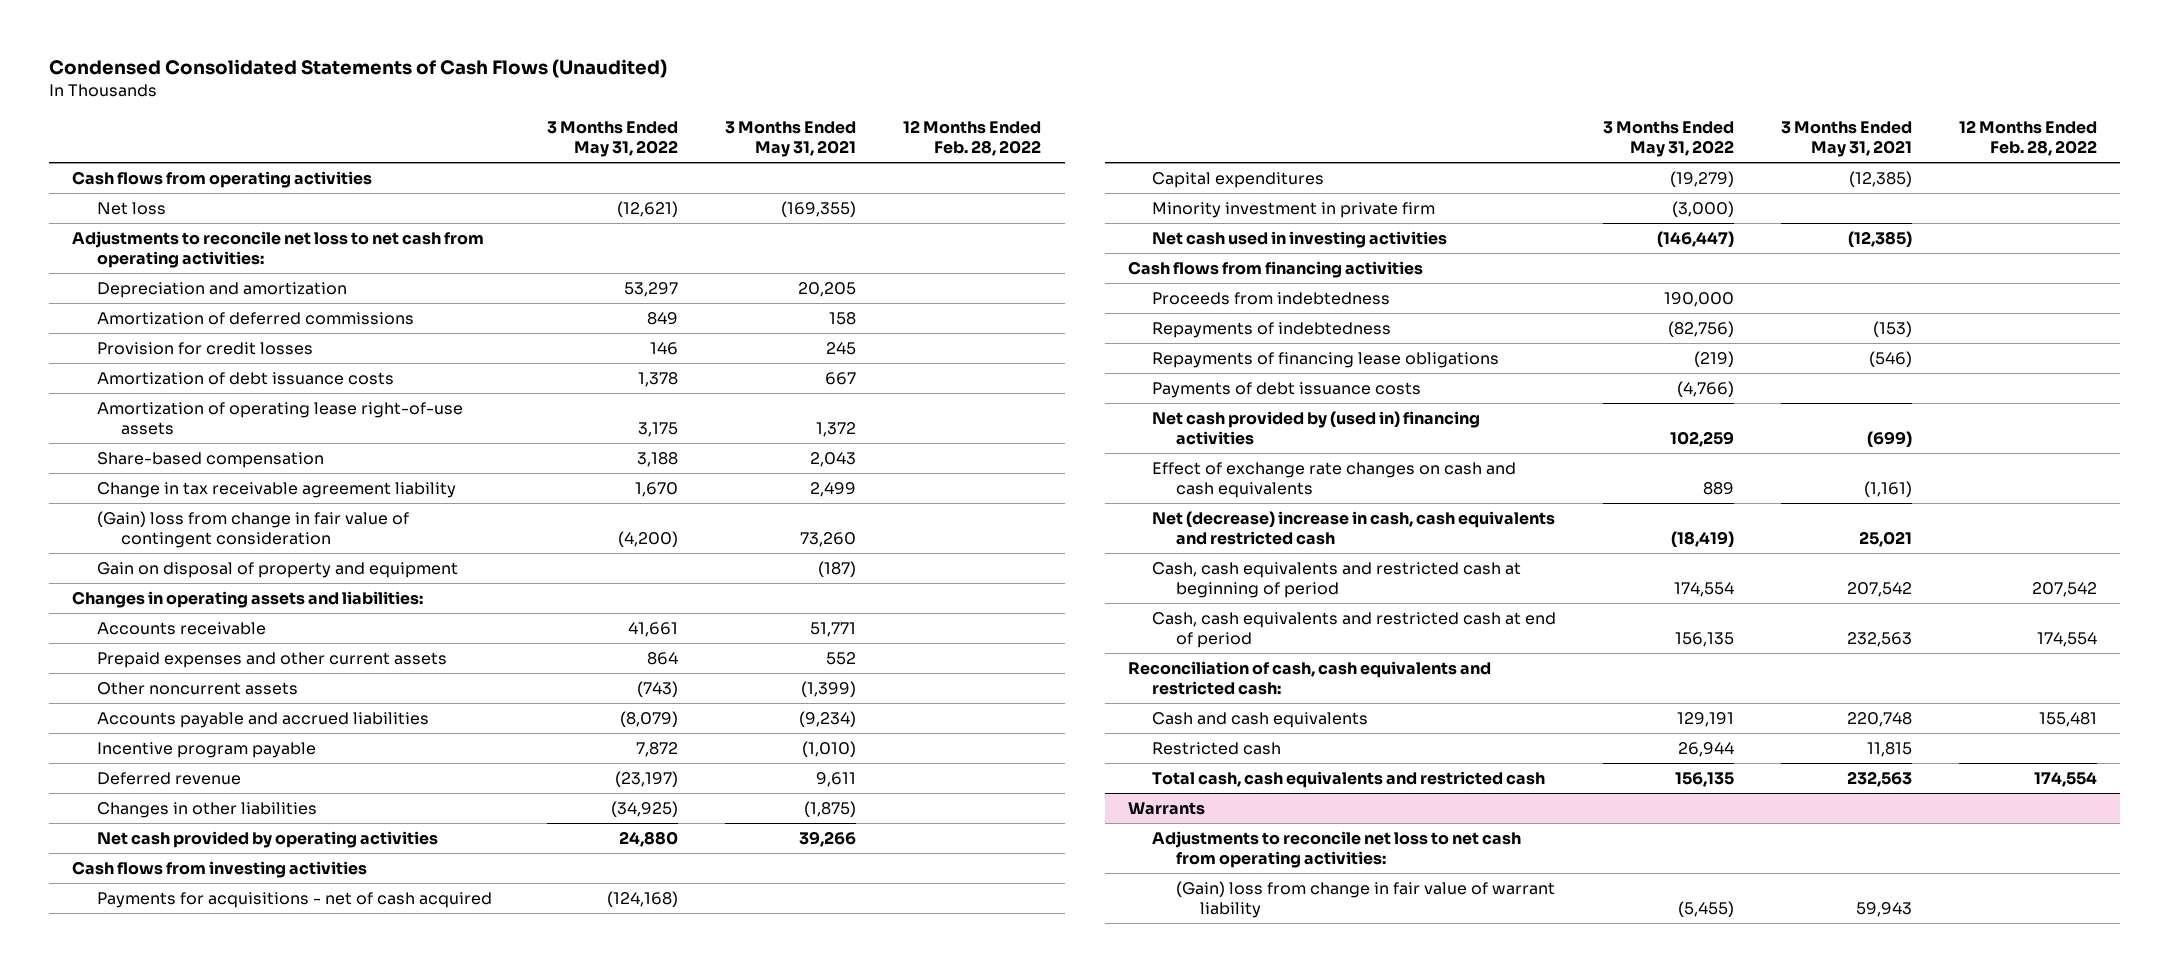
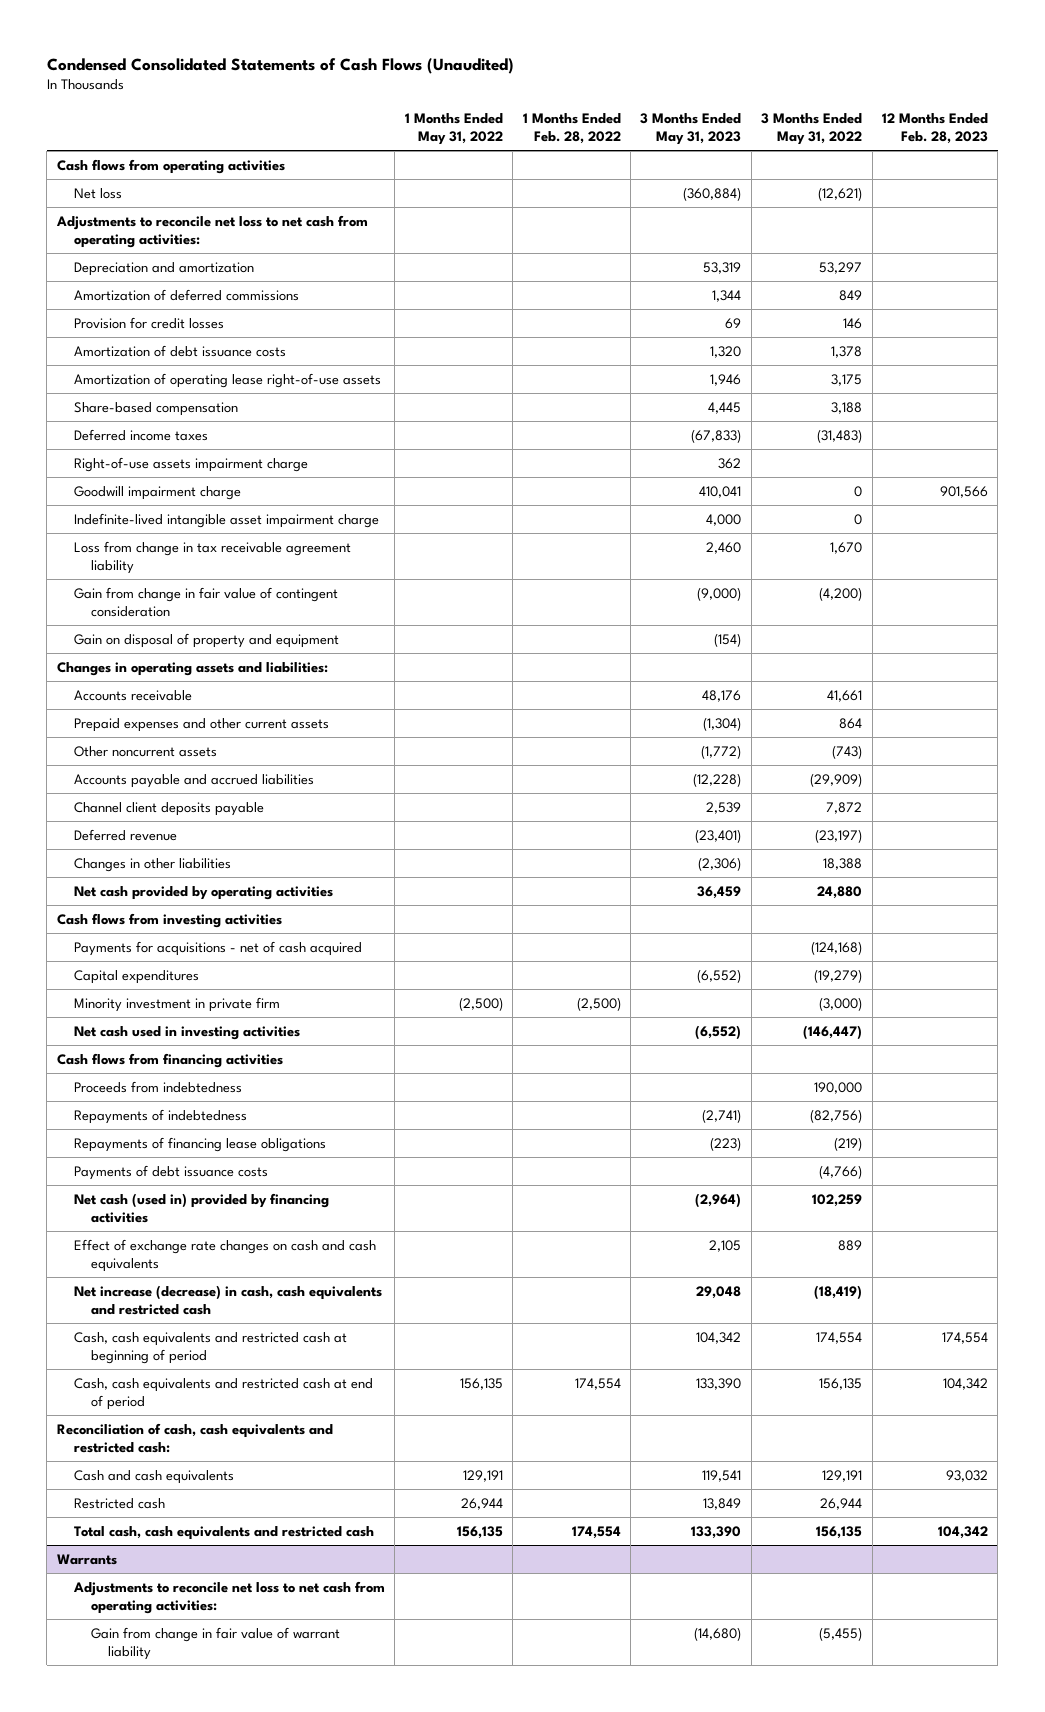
- | 3 Months Ended May 31, 2022 | 3 Months Ended May 31, 2021 | 12 Months Ended Feb. 28, 2022
+ | 1 Months Ended May 31, 2022 | 1 Months Ended Feb. 28, 2022 | 3 Months Ended May 31, 2023 | 3 Months Ended May 31, 2022 | 12 Months Ended Feb. 28, 2023
- Change in tax receivable agreement liability | 1,670 | 2,499 |
- (Gain) loss from change in fair value of contingent consideration | (4,200) | 73,260 |
+ Deferred income taxes | | | (67,833) | (31,483) |
+ Right-of-use assets impairment charge | | | 362 | |
+ Goodwill impairment charge | | | 410,041 | 0 | 901,566
+ Indefinite-lived intangible asset impairment charge | | | 4,000 | 0 |
+ Loss from change in tax receivable agreement liability | | | 2,460 | 1,670 |
+ Gain from change in fair value of contingent consideration | | | (9,000) | (4,200) |
- Accounts payable and accrued liabilities | (8,079) | (9,234) |
- Incentive program payable | 7,872 | (1,010) |
+ Accounts payable and accrued liabilities | | | (12,228) | (29,909) |
+ Channel client deposits payable | | | 2,539 | 7,872 |
- Changes in other liabilities | (34,925) | (1,875) |
+ Changes in other liabilities | | | (2,306) | 18,388 |
- Net cash provided by (used in) financing activities | 102,259 | (699) |
+ Net cash (used in) provided by financing activities | | | (2,964) | 102,259 |
- Net (decrease) increase in cash, cash equivalents and restricted cash | (18,419) | 25,021 |
+ Net increase (decrease) in cash, cash equivalents and restricted cash | | | 29,048 | (18,419) |
@ Warrants
- (Gain) loss from change in fair value of warrant liability | (5,455) | 59,943 |
+ Gain from change in fair value of warrant liability | | | (14,680) | (5,455) |

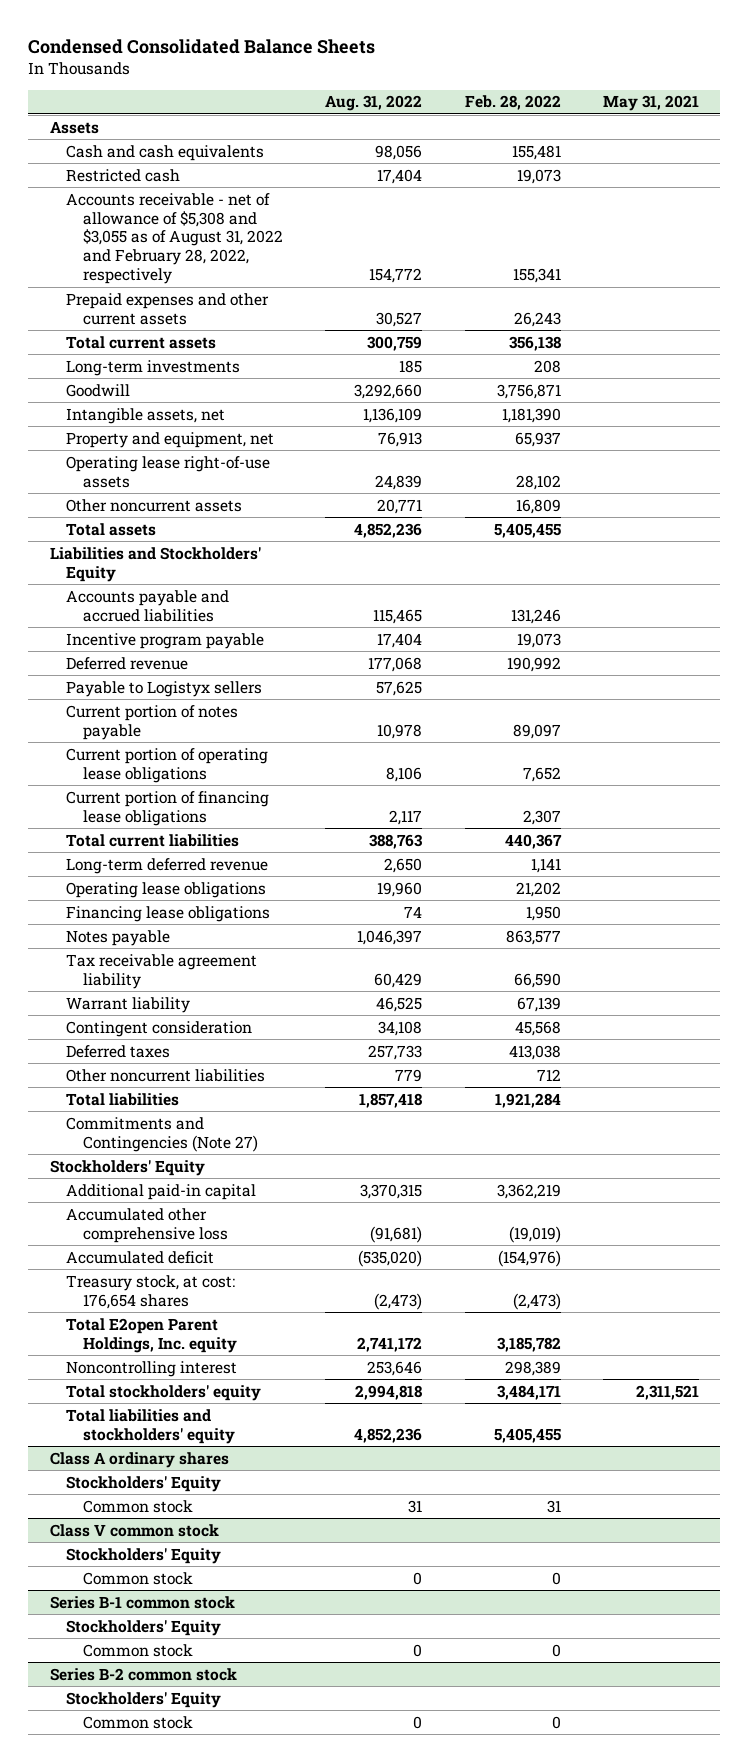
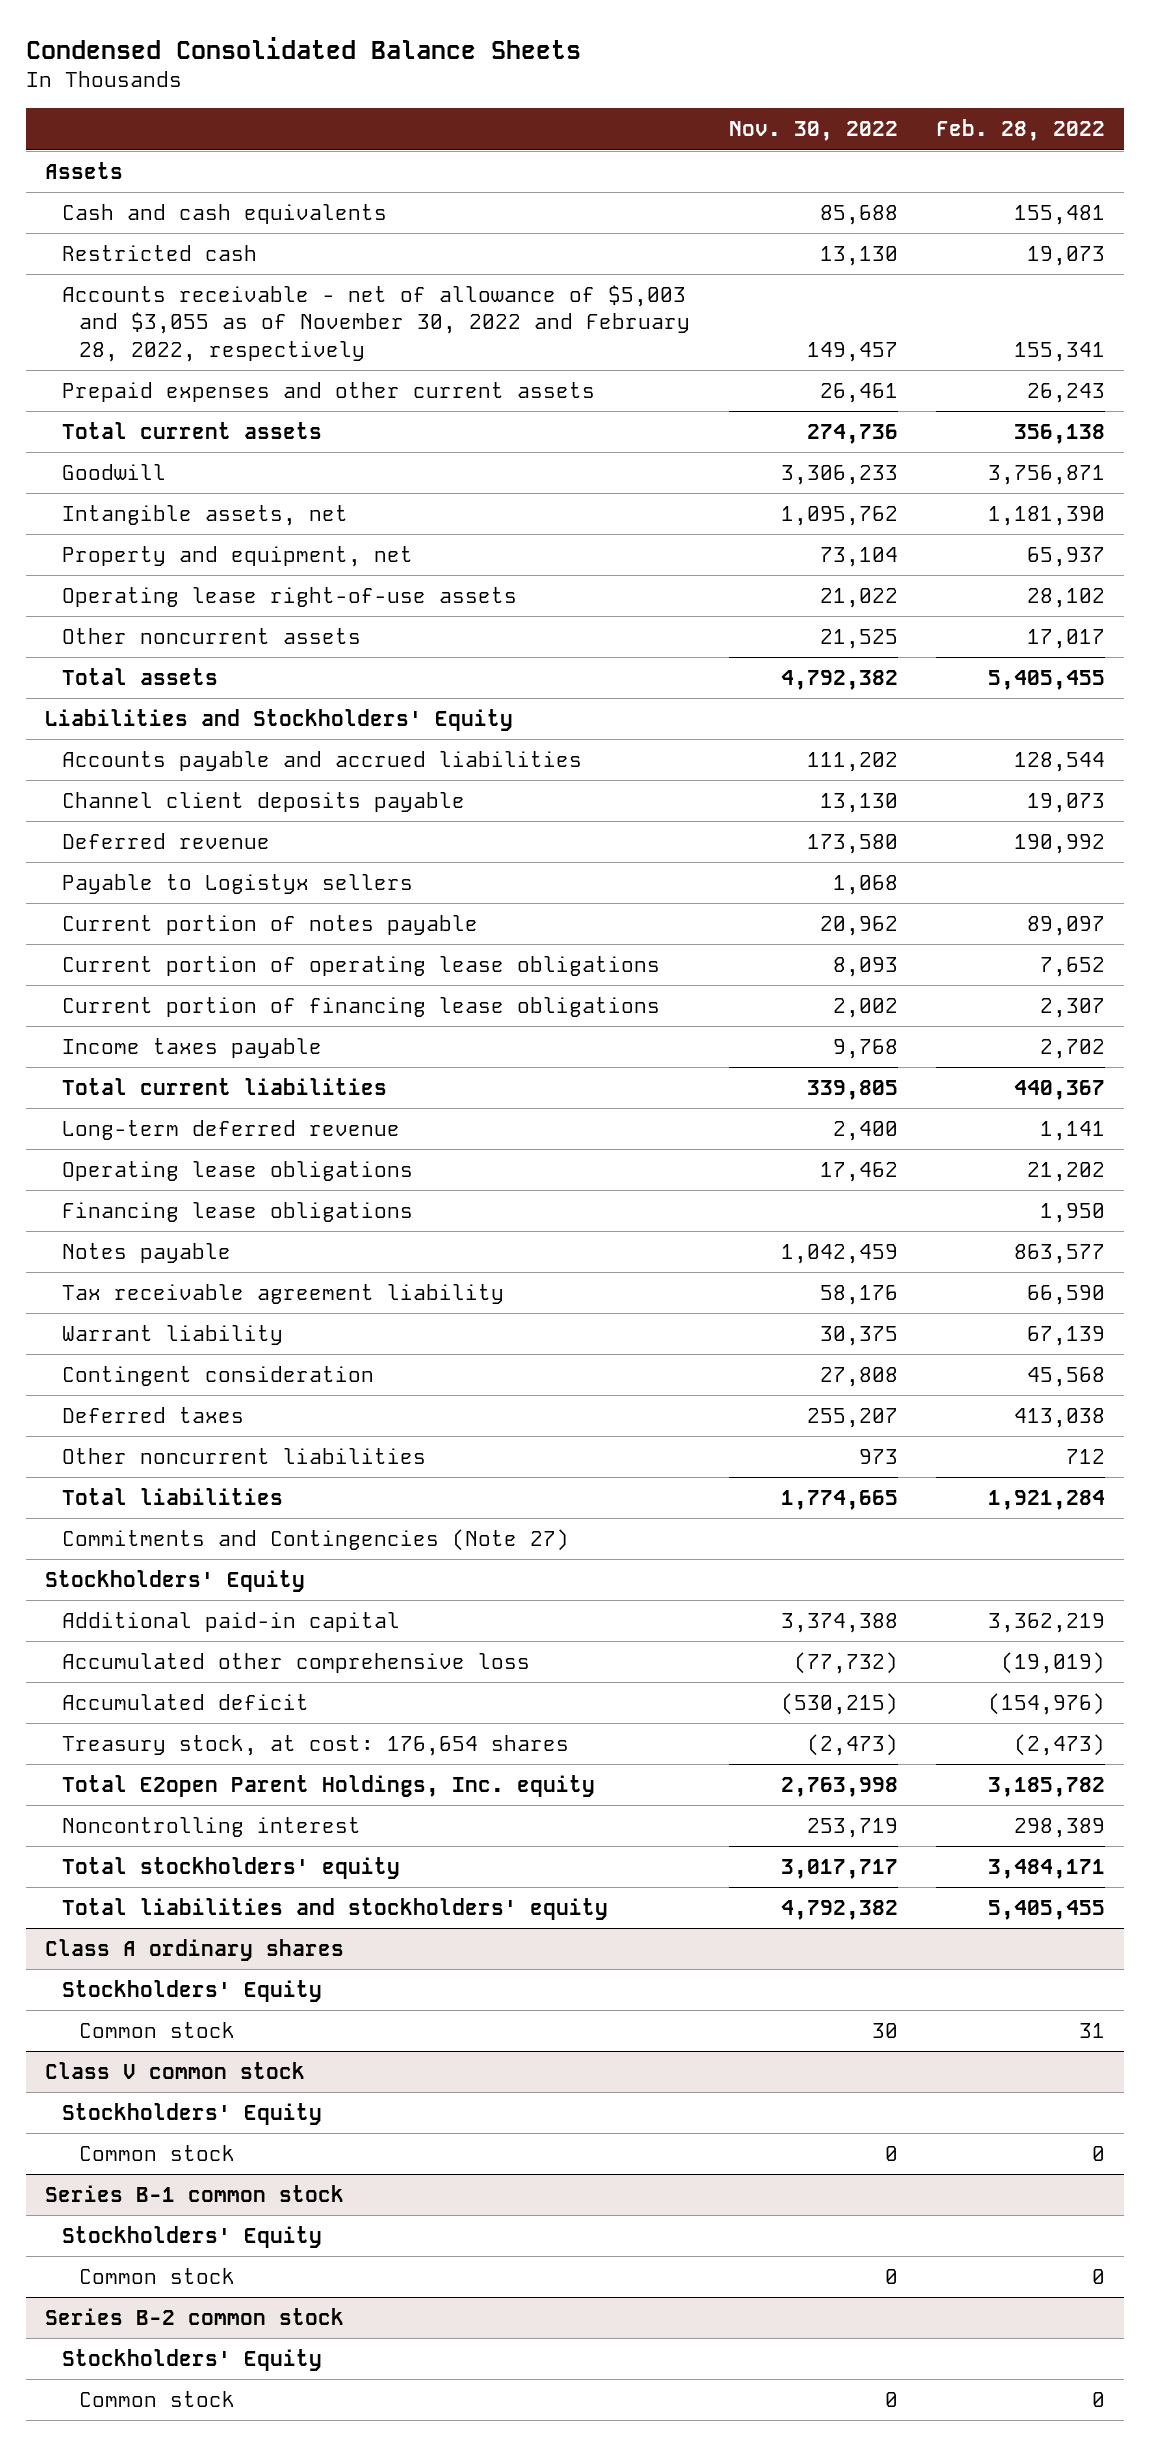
- | Aug. 31, 2022 | Feb. 28, 2022 | May 31, 2021
+ | Nov. 30, 2022 | Feb. 28, 2022
- Accounts receivable - net of allowance of $5,308 and $3,055 as of August 31, 2022 and February 28, 2022, respectively | 154,772 | 155,341 |
+ Accounts receivable - net of allowance of $5,003 and $3,055 as of November 30, 2022 and February 28, 2022, respectively | 149,457 | 155,341
- Long-term investments | 185 | 208 |
- Other noncurrent assets | 20,771 | 16,809 |
+ Other noncurrent assets | 21,525 | 17,017
- Accounts payable and accrued liabilities | 115,465 | 131,246 |
- Incentive program payable | 17,404 | 19,073 |
+ Accounts payable and accrued liabilities | 111,202 | 128,544
+ Channel client deposits payable | 13,130 | 19,073
+ Income taxes payable | 9,768 | 2,702

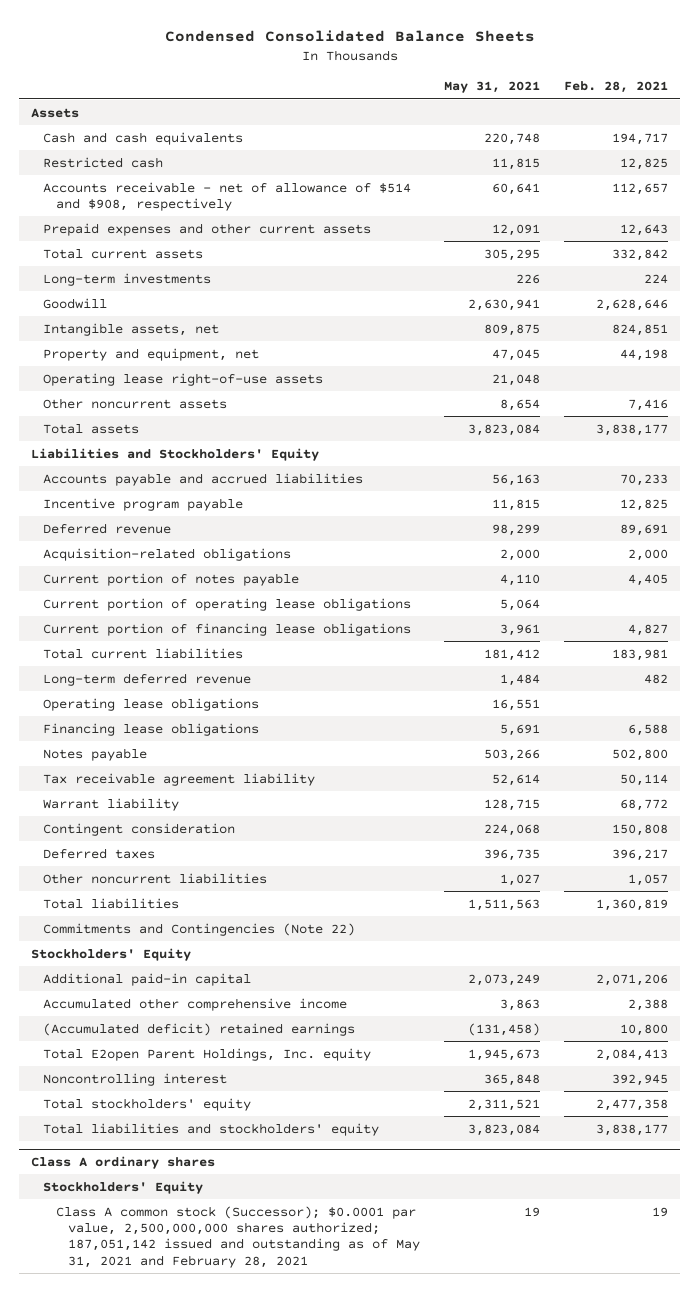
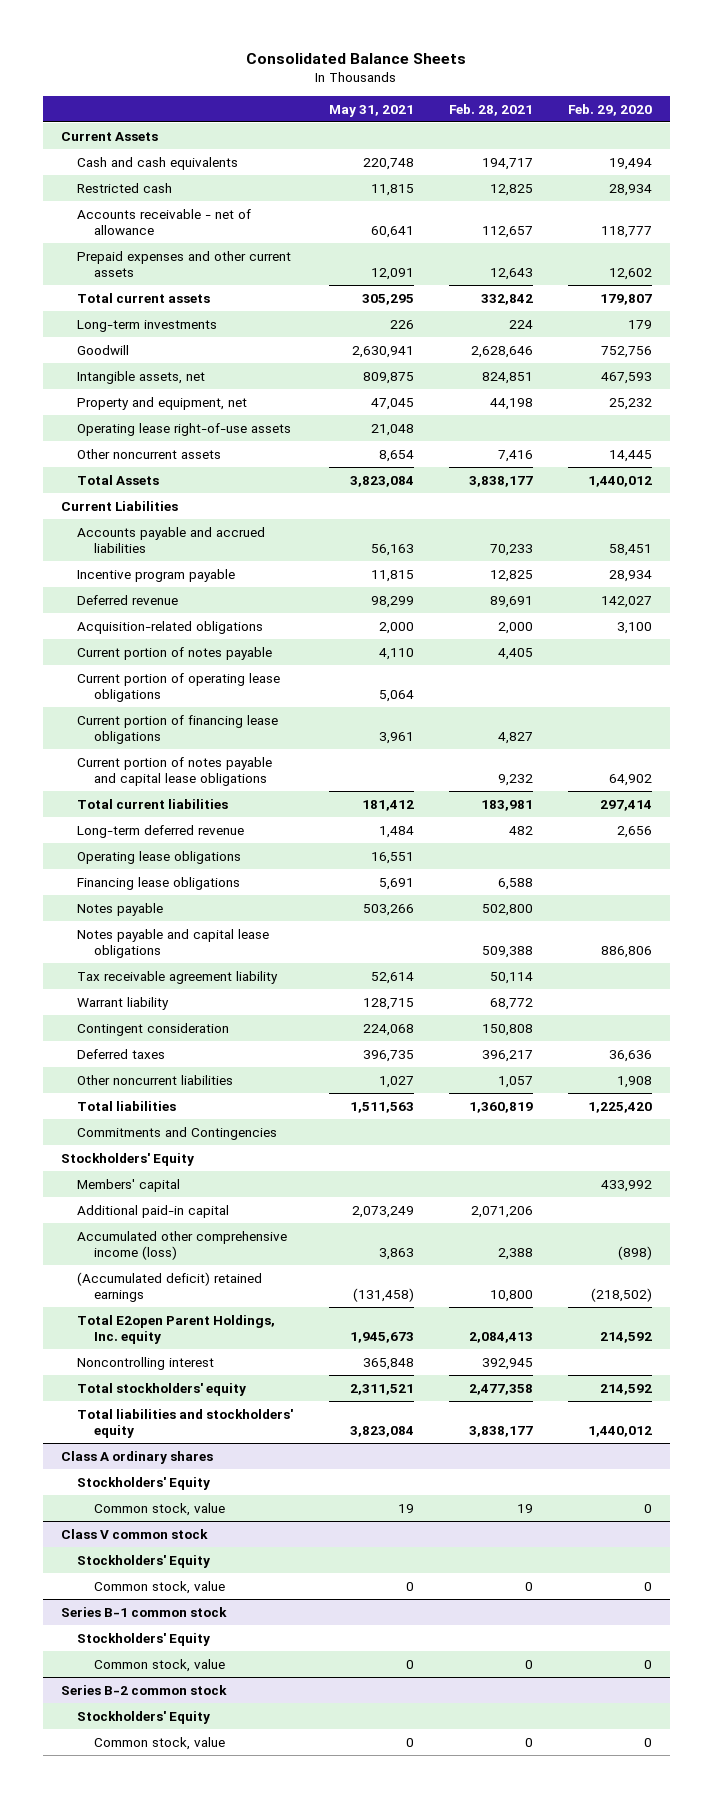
- Condensed Consolidated Balance Sheets
+ Consolidated Balance Sheets
- | May 31, 2021 | Feb. 28, 2021
+ | May 31, 2021 | Feb. 28, 2021 | Feb. 29, 2020
- Assets
+ Current Assets
- Accounts receivable - net of allowance of $514 and $908, respectively | 60,641 | 112,657
+ Accounts receivable - net of allowance | 60,641 | 112,657 | 118,777
- Total assets | 3,823,084 | 3,838,177
- Liabilities and Stockholders' Equity
+ Total Assets | 3,823,084 | 3,838,177 | 1,440,012
+ Current Liabilities
+ Current portion of notes payable and capital lease obligations | | 9,232 | 64,902
+ Notes payable and capital lease obligations | | 509,388 | 886,806
- Commitments and Contingencies (Note 22)
+ Commitments and Contingencies
+ Members' capital | | | 433,992
- Accumulated other comprehensive income | 3,863 | 2,388
+ Accumulated other comprehensive income (loss) | 3,863 | 2,388 | (898)
@ Class A ordinary shares
- Class A common stock (Successor); $0.0001 par value, 2,500,000,000 shares authorized; 187,051,142 issued and outstanding as of May 31, 2021 and February 28, 2021 | 19 | 19
+ Common stock, value | 19 | 19 | 0
+ Class V common stock
+ Stockholders' Equity
+ Common stock, value | 0 | 0 | 0
+ Series B-1 common stock
+ Stockholders' Equity
+ Common stock, value | 0 | 0 | 0
+ Series B-2 common stock
+ Stockholders' Equity
+ Common stock, value | 0 | 0 | 0

